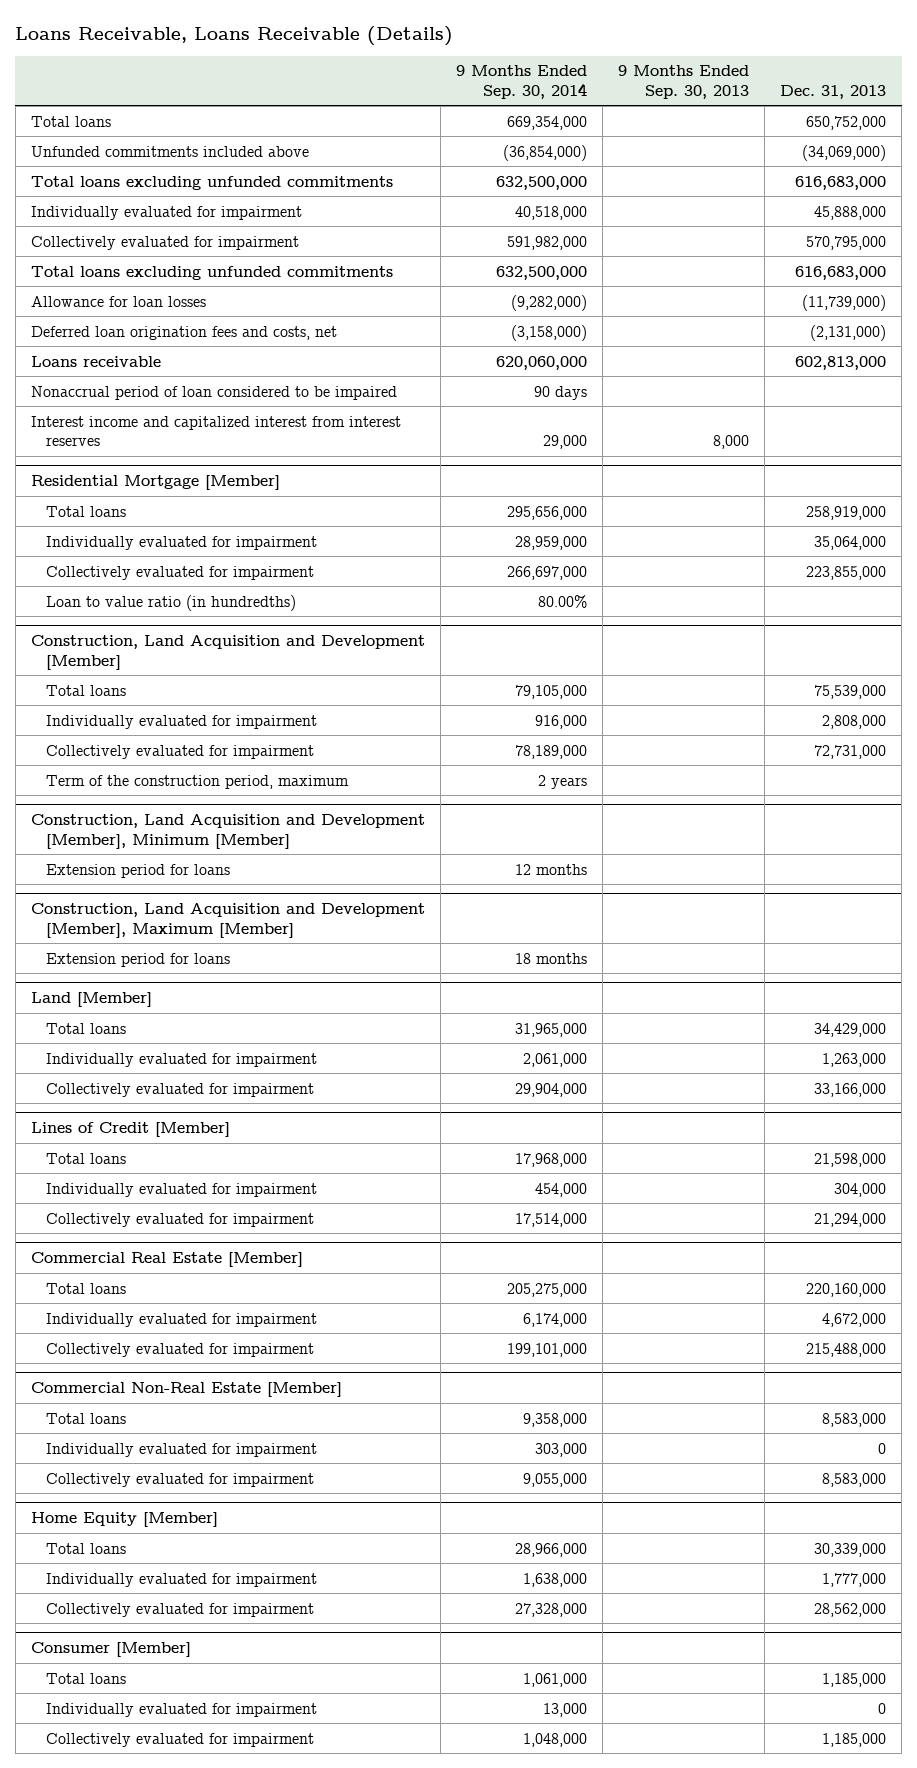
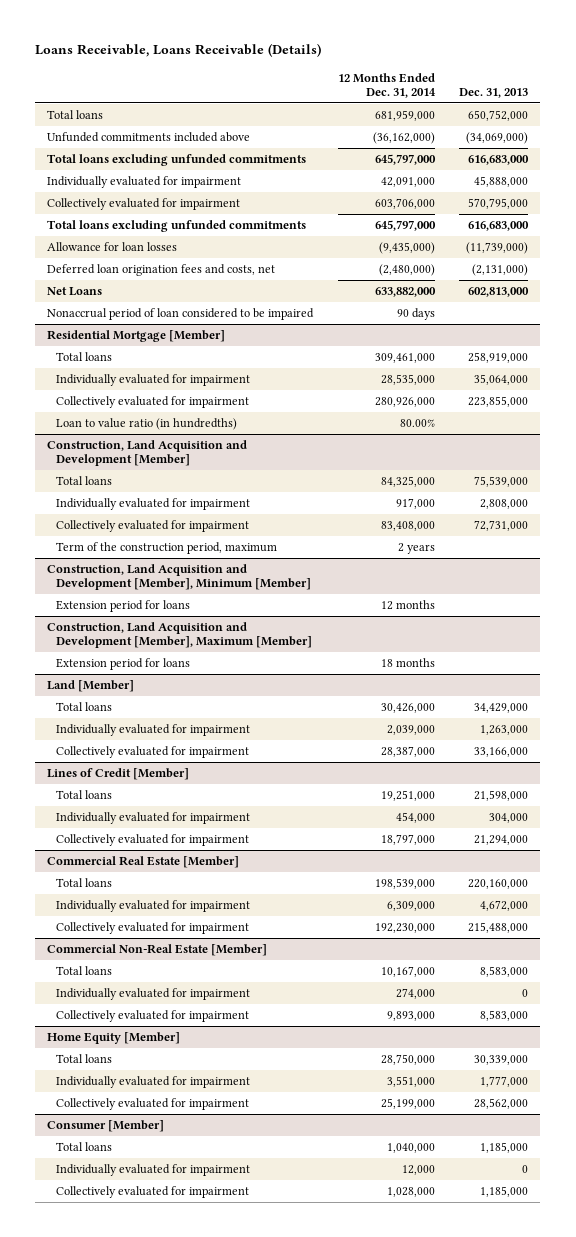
- | 9 Months Ended Sep. 30, 2014 | 9 Months Ended Sep. 30, 2013 | Dec. 31, 2013
+ | 12 Months Ended Dec. 31, 2014 | Dec. 31, 2013
- Loans receivable | 620,060,000 | | 602,813,000
+ Net Loans | 633,882,000 | 602,813,000
- Interest income and capitalized interest from interest reserves | 29,000 | 8,000 |

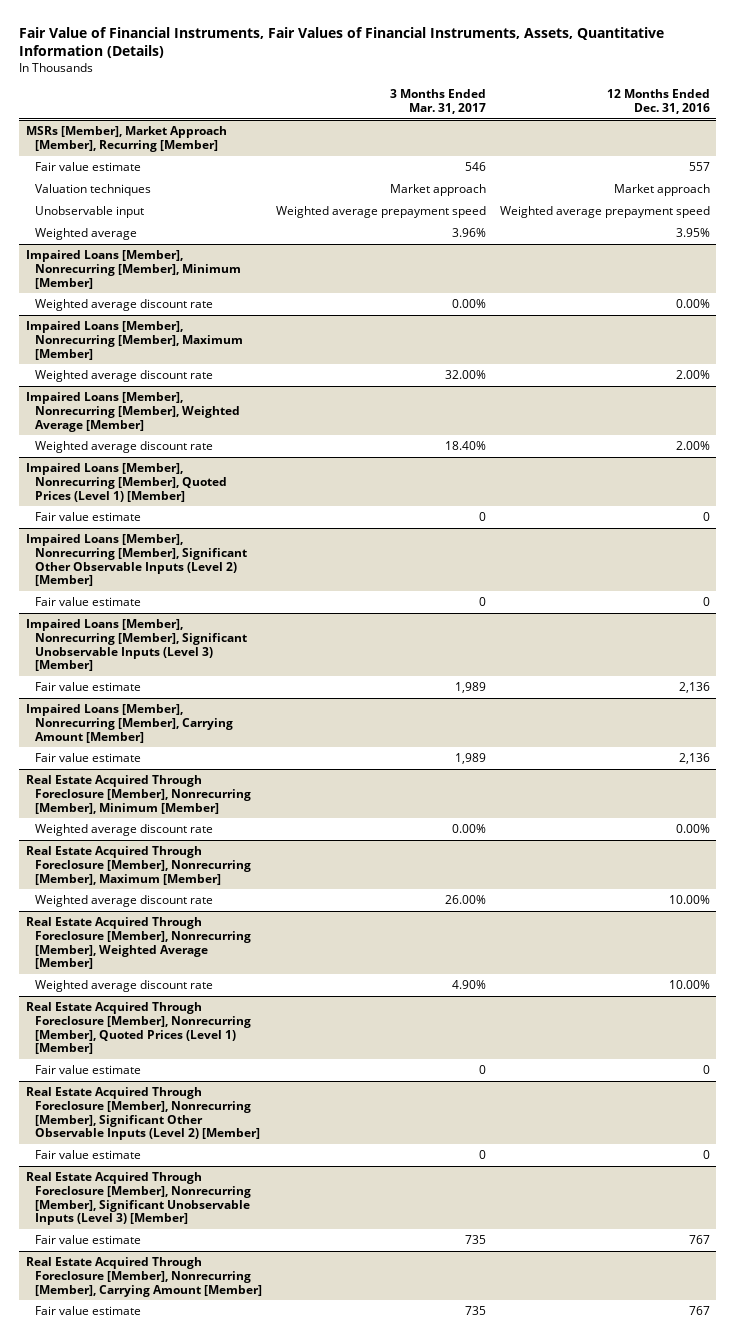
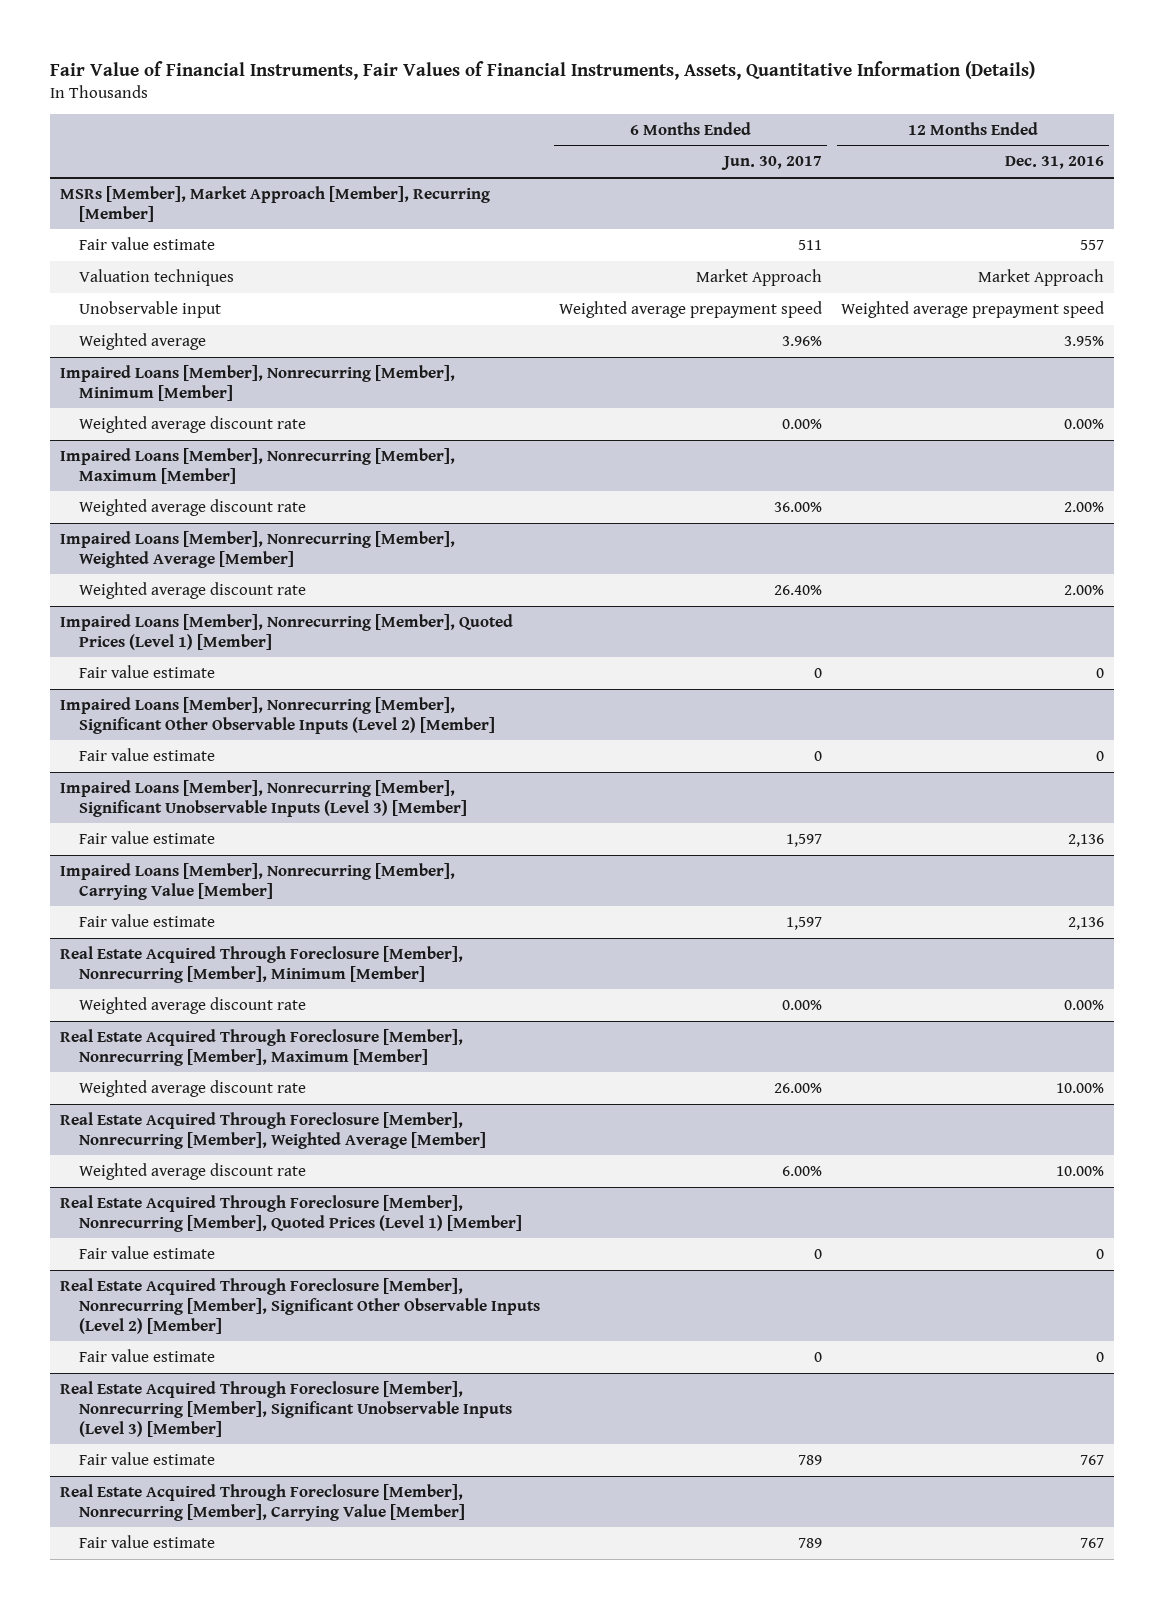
- | 3 Months Ended Mar. 31, 2017 | 12 Months Ended Dec. 31, 2016
+ | 6 Months Ended Jun. 30, 2017 | 12 Months Ended Dec. 31, 2016
@ MSRs [Member], Market Approach [Member], Recurring [Member]
- Valuation techniques | Market approach | Market approach
+ Valuation techniques | Market Approach | Market Approach
- Impaired Loans [Member], Nonrecurring [Member], Carrying Amount [Member]
+ Impaired Loans [Member], Nonrecurring [Member], Carrying Value [Member]
- Real Estate Acquired Through Foreclosure [Member], Nonrecurring [Member], Carrying Amount [Member]
+ Real Estate Acquired Through Foreclosure [Member], Nonrecurring [Member], Carrying Value [Member]

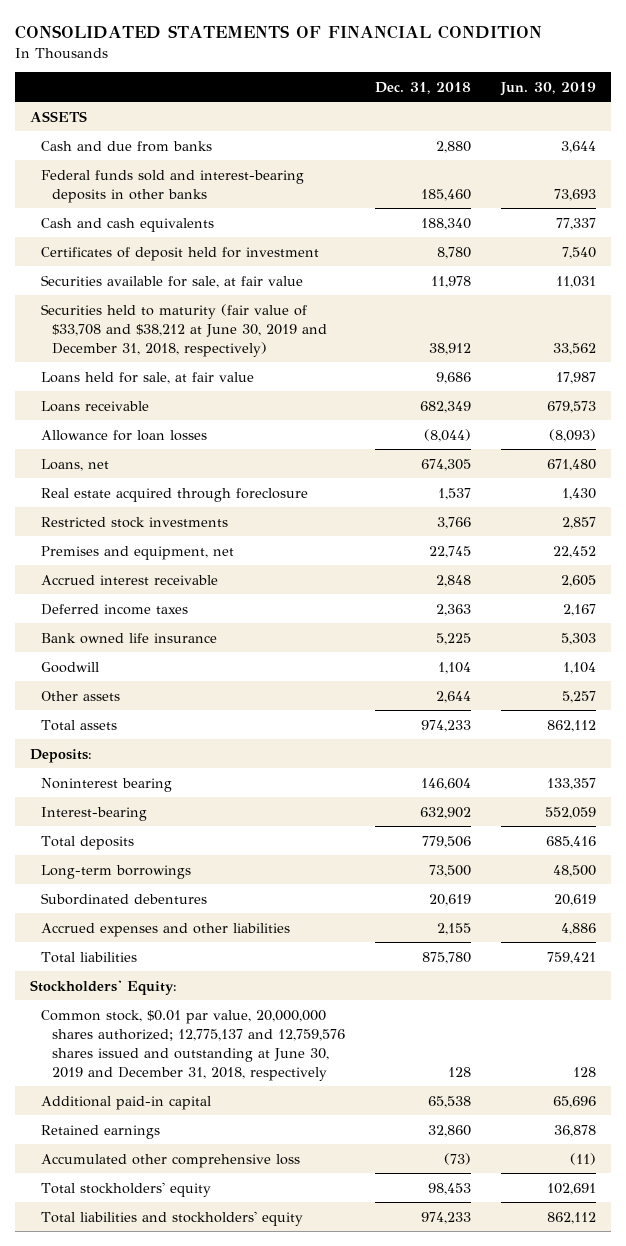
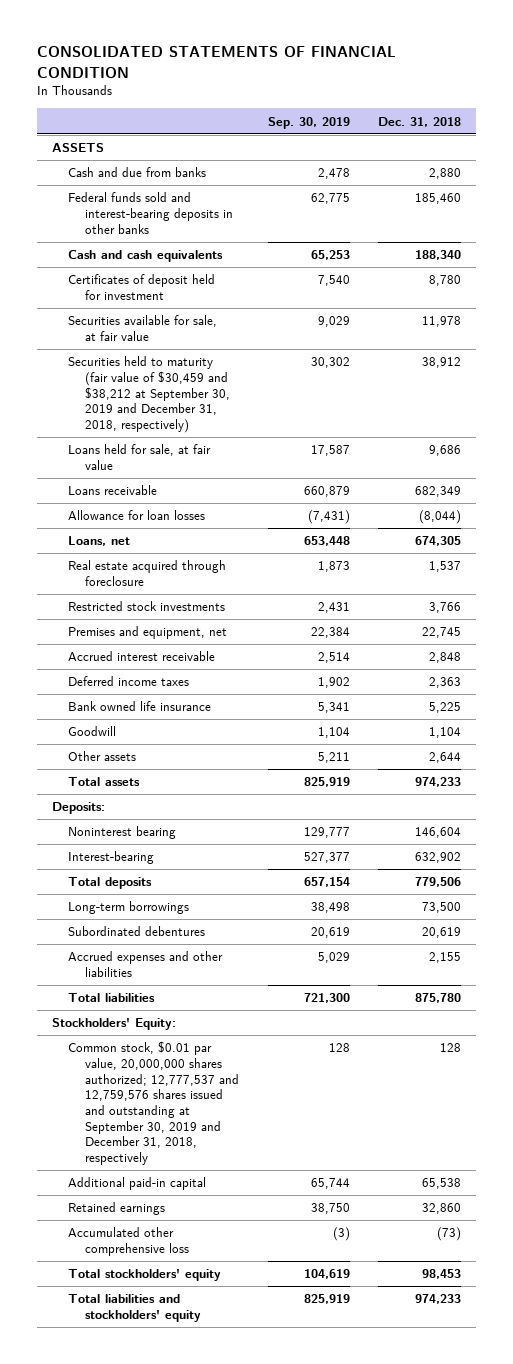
- | Dec. 31, 2018 | Jun. 30, 2019
+ | Sep. 30, 2019 | Dec. 31, 2018
- Securities held to maturity (fair value of $33,708 and $38,212 at June 30, 2019 and December 31, 2018, respectively) | 38,912 | 33,562
+ Securities held to maturity (fair value of $30,459 and $38,212 at September 30, 2019 and December 31, 2018, respectively) | 30,302 | 38,912
- Common stock, $0.01 par value, 20,000,000 shares authorized; 12,775,137 and 12,759,576 shares issued and outstanding at June 30, 2019 and December 31, 2018, respectively | 128 | 128
+ Common stock, $0.01 par value, 20,000,000 shares authorized; 12,777,537 and 12,759,576 shares issued and outstanding at September 30, 2019 and December 31, 2018, respectively | 128 | 128

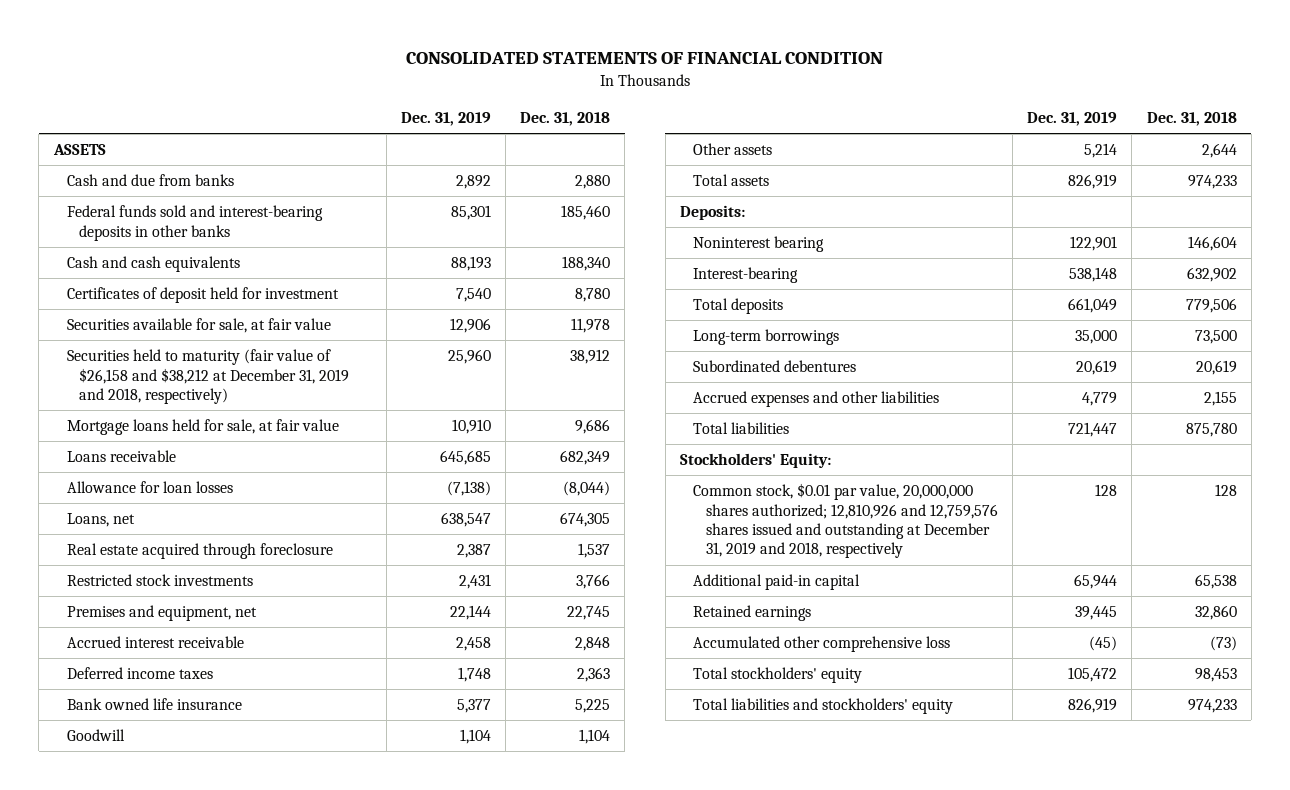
- | Sep. 30, 2019 | Dec. 31, 2018
+ | Dec. 31, 2019 | Dec. 31, 2018
- Securities held to maturity (fair value of $30,459 and $38,212 at September 30, 2019 and December 31, 2018, respectively) | 30,302 | 38,912
- Loans held for sale, at fair value | 17,587 | 9,686
+ Securities held to maturity (fair value of $26,158 and $38,212 at December 31, 2019 and 2018, respectively) | 25,960 | 38,912
+ Mortgage loans held for sale, at fair value | 10,910 | 9,686
- Common stock, $0.01 par value, 20,000,000 shares authorized; 12,777,537 and 12,759,576 shares issued and outstanding at September 30, 2019 and December 31, 2018, respectively | 128 | 128
+ Common stock, $0.01 par value, 20,000,000 shares authorized; 12,810,926 and 12,759,576 shares issued and outstanding at December 31, 2019 and 2018, respectively | 128 | 128

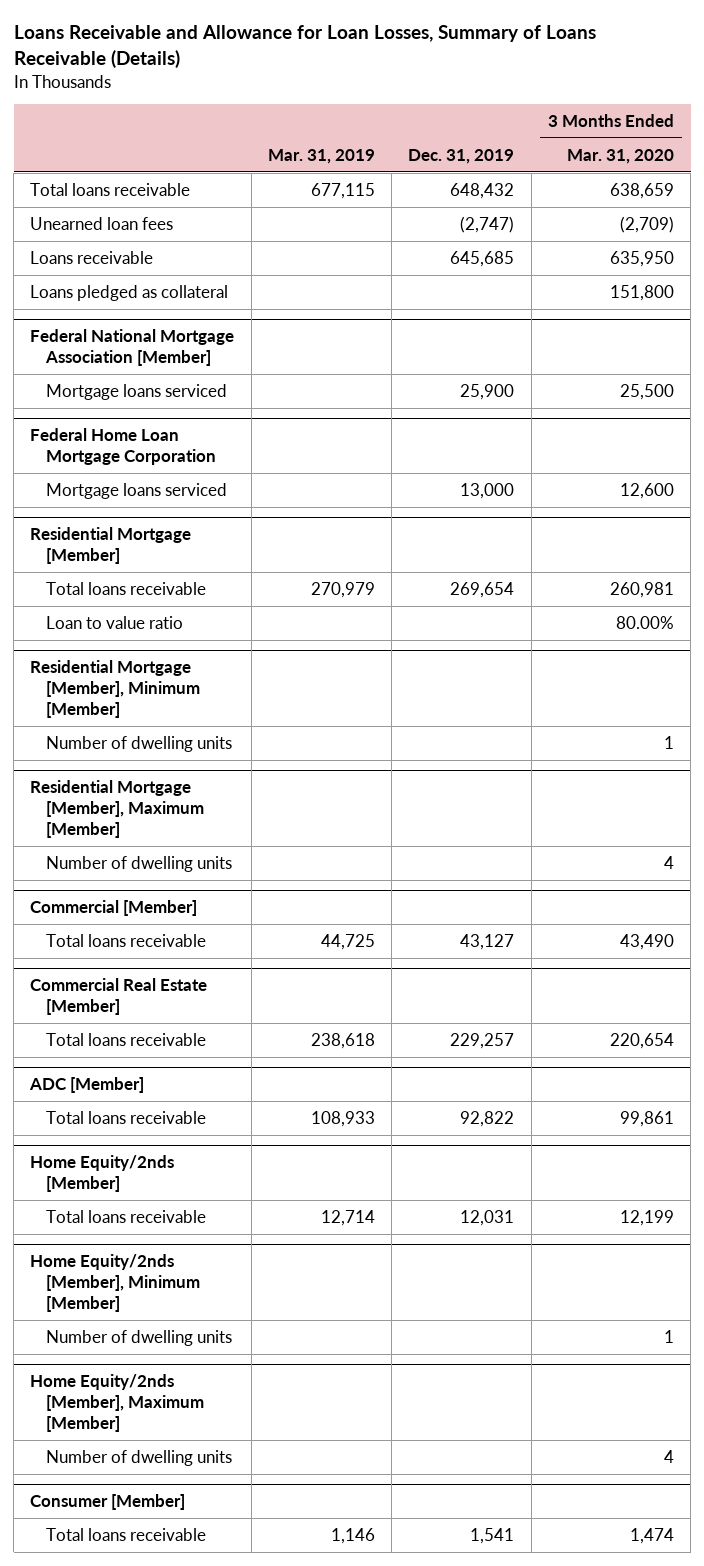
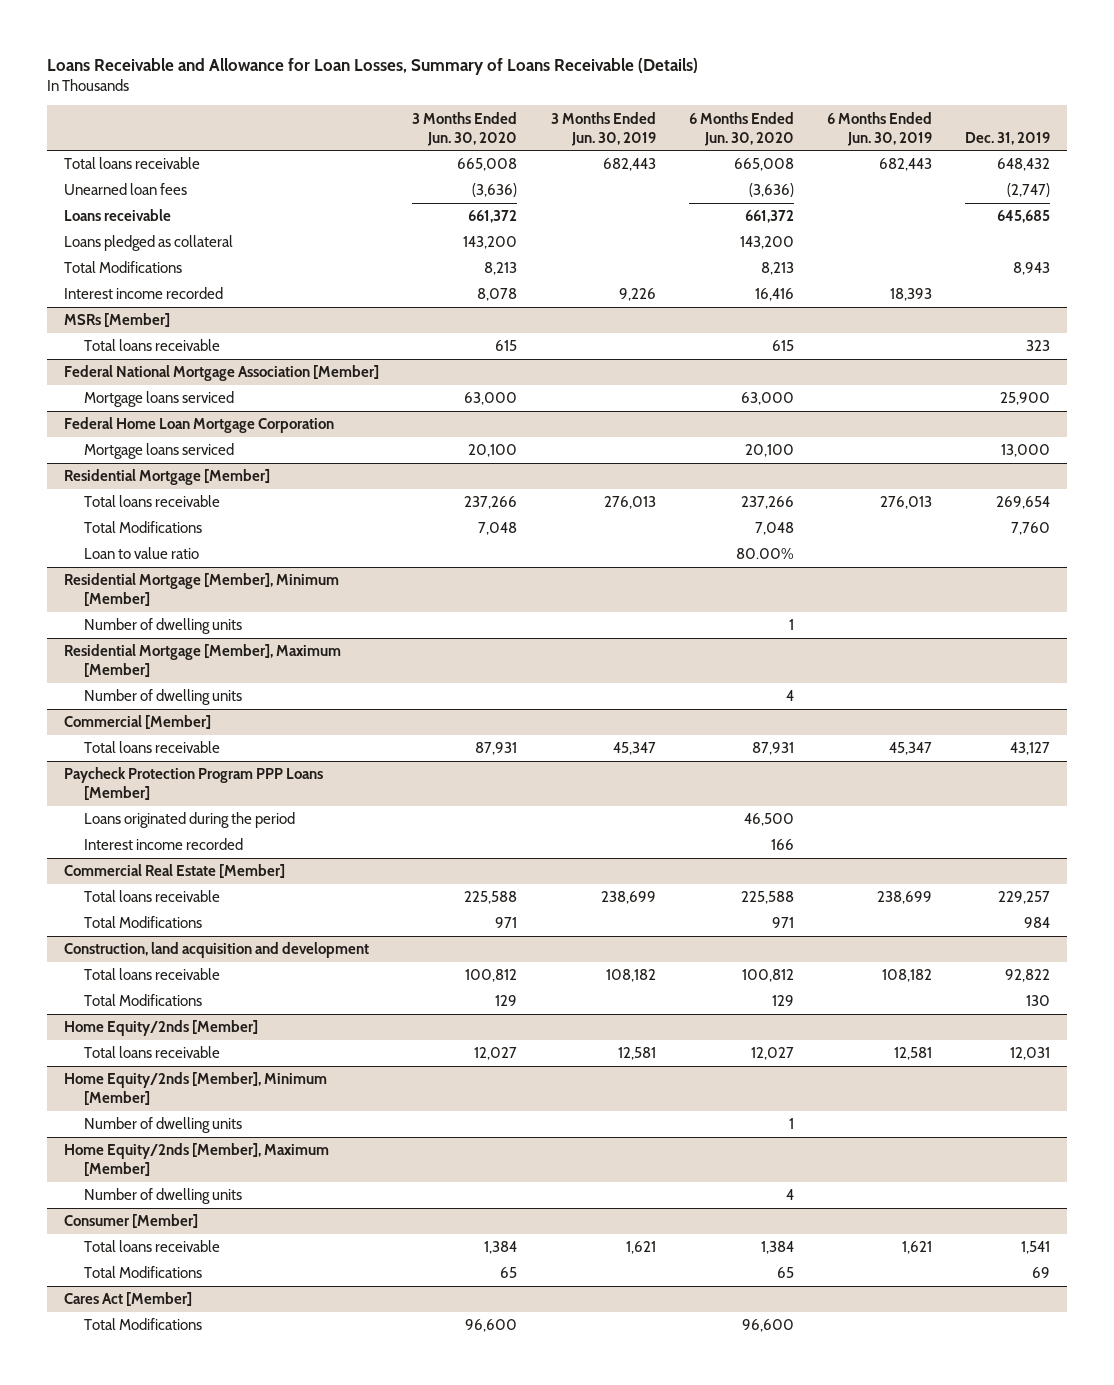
- | Mar. 31, 2019 | Dec. 31, 2019 | 3 Months Ended Mar. 31, 2020
+ | 3 Months Ended Jun. 30, 2020 | 3 Months Ended Jun. 30, 2019 | 6 Months Ended Jun. 30, 2020 | 6 Months Ended Jun. 30, 2019 | Dec. 31, 2019
+ Total Modifications | 8,213 | | 8,213 | | 8,943
+ Interest income recorded | 8,078 | 9,226 | 16,416 | 18,393 |
+ MSRs [Member]
+ Total loans receivable | 615 | | 615 | | 323
@ Residential Mortgage [Member]
+ Total Modifications | 7,048 | | 7,048 | | 7,760
+ Paycheck Protection Program PPP Loans [Member]
+ Loans originated during the period | | | 46,500 | |
+ Interest income recorded | | | 166 | |
- ADC [Member]
@ Commercial Real Estate [Member]
+ Total Modifications | 971 | | 971 | | 984
+ Construction, land acquisition and development
+ Total Modifications | 129 | | 129 | | 130
@ Consumer [Member]
+ Total Modifications | 65 | | 65 | | 69
+ Cares Act [Member]
+ Total Modifications | 96,600 | | 96,600 | |

